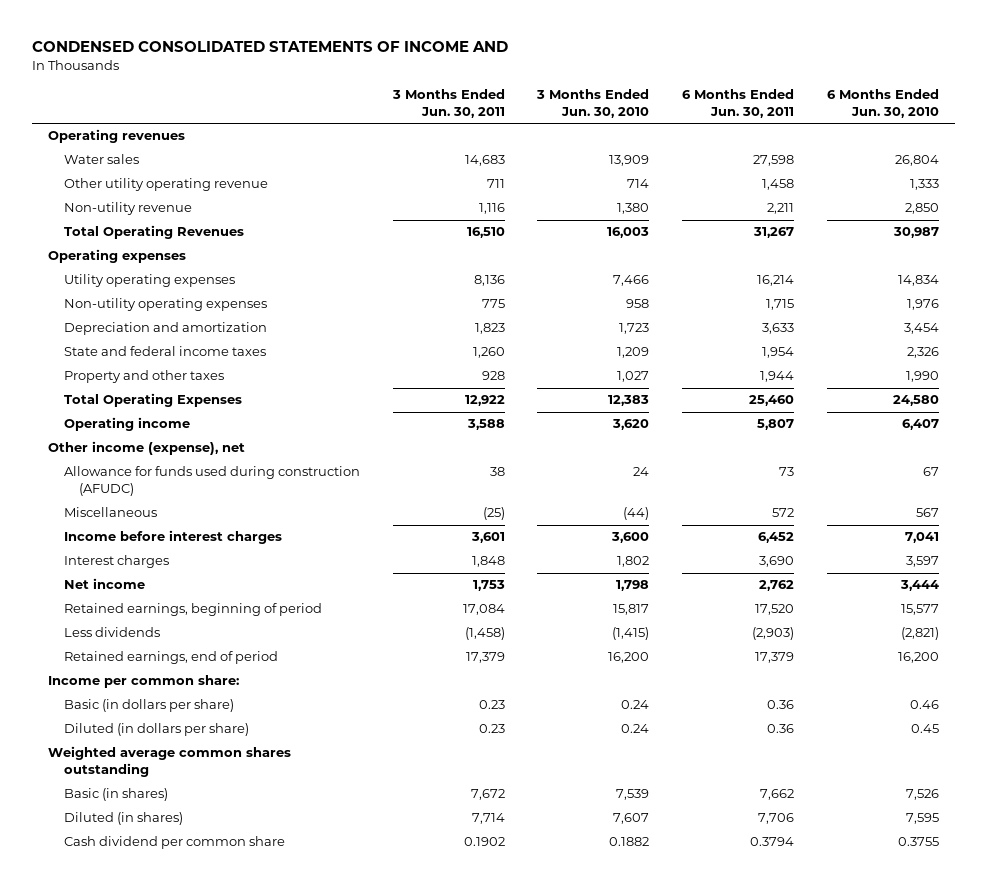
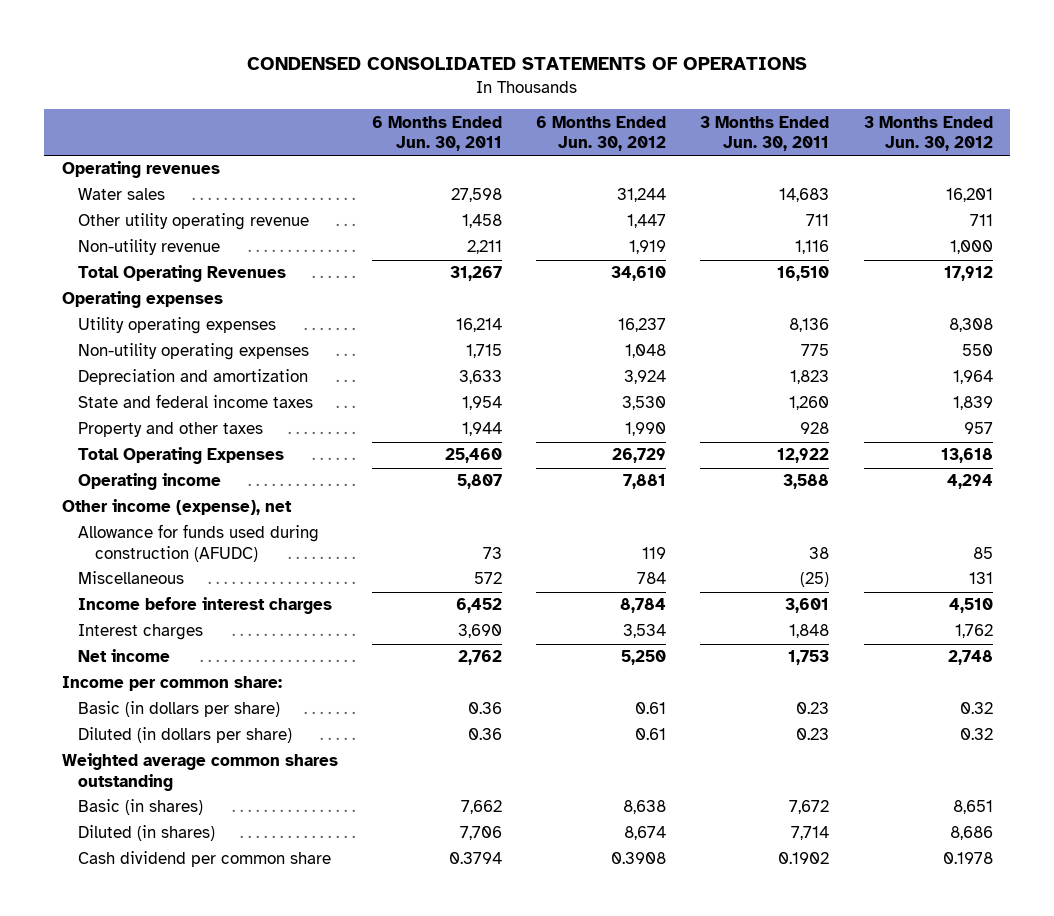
- CONDENSED CONSOLIDATED STATEMENTS OF INCOME AND
+ CONDENSED CONSOLIDATED STATEMENTS OF OPERATIONS
- | 3 Months Ended Jun. 30, 2011 | 3 Months Ended Jun. 30, 2010 | 6 Months Ended Jun. 30, 2011 | 6 Months Ended Jun. 30, 2010
+ | 6 Months Ended Jun. 30, 2011 | 6 Months Ended Jun. 30, 2012 | 3 Months Ended Jun. 30, 2011 | 3 Months Ended Jun. 30, 2012
- Retained earnings, beginning of period | 17,084 | 15,817 | 17,520 | 15,577
- Less dividends | (1,458) | (1,415) | (2,903) | (2,821)
- Retained earnings, end of period | 17,379 | 16,200 | 17,379 | 16,200

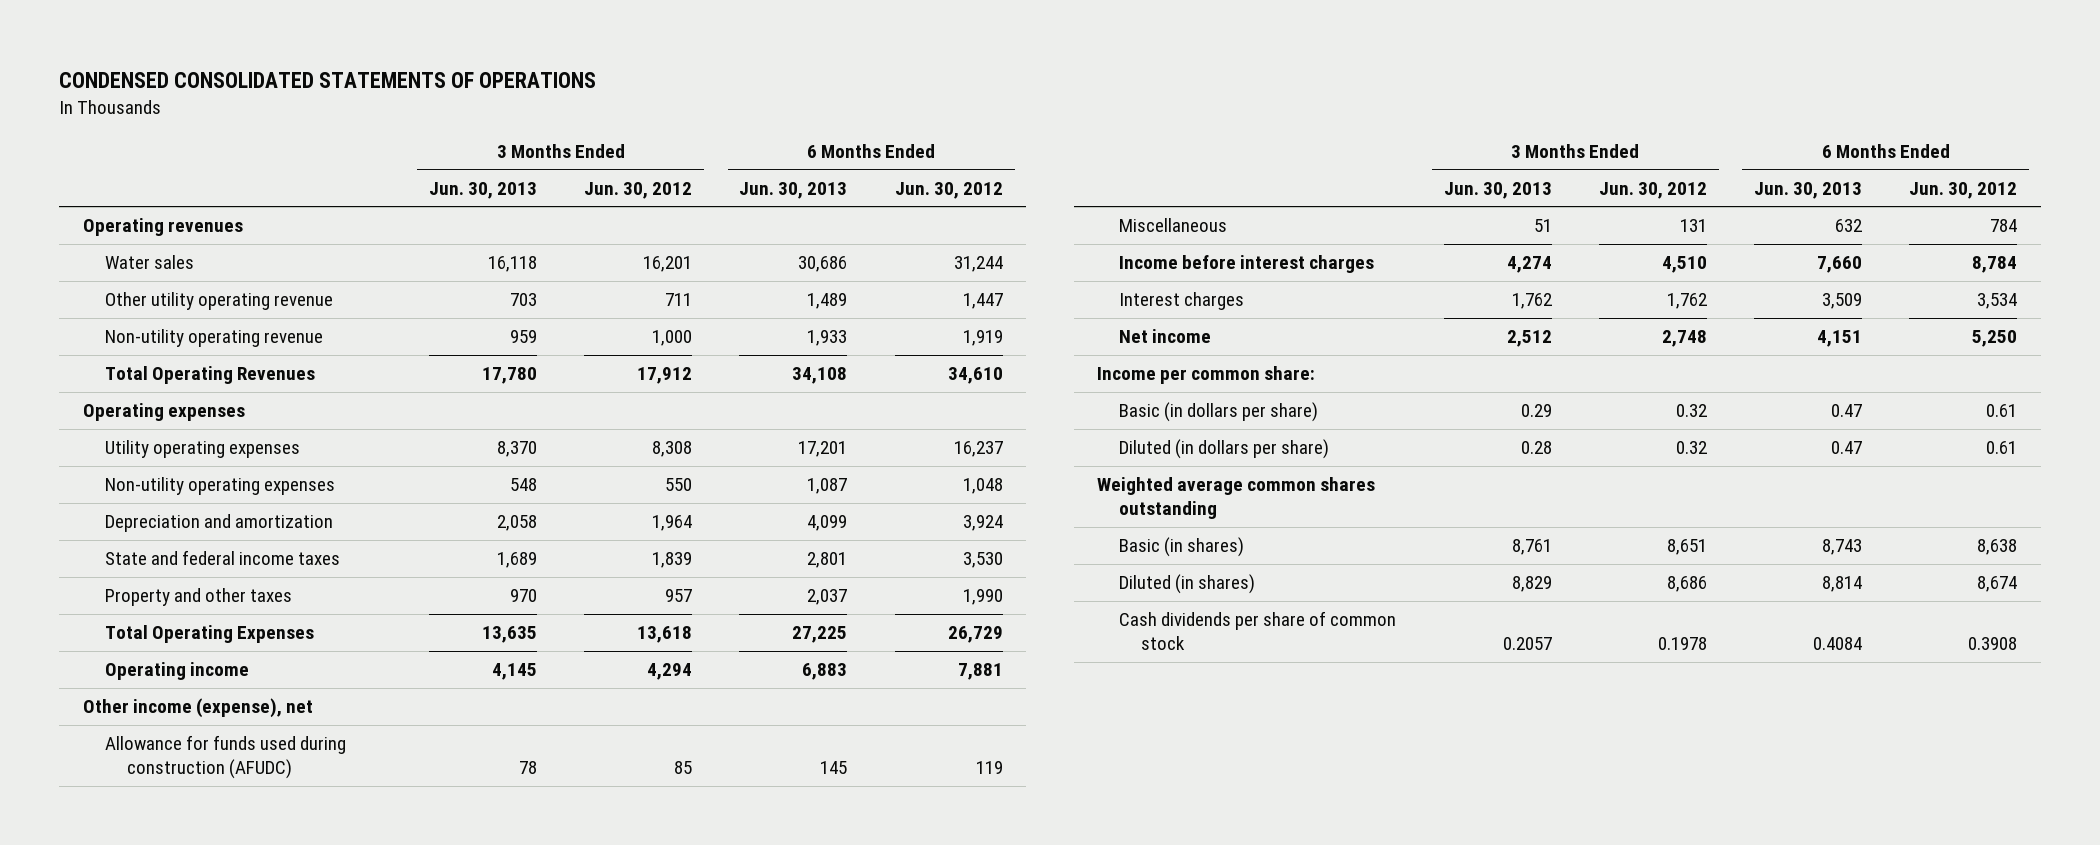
- | 6 Months Ended Jun. 30, 2011 | 6 Months Ended Jun. 30, 2012 | 3 Months Ended Jun. 30, 2011 | 3 Months Ended Jun. 30, 2012
+ | 3 Months Ended Jun. 30, 2013 | 3 Months Ended Jun. 30, 2012 | 6 Months Ended Jun. 30, 2013 | 6 Months Ended Jun. 30, 2012
- Non-utility revenue | 2,211 | 1,919 | 1,116 | 1,000
+ Non-utility operating revenue | 959 | 1,000 | 1,933 | 1,919
- Cash dividend per common share | 0.3794 | 0.3908 | 0.1902 | 0.1978
+ Cash dividends per share of common stock | 0.2057 | 0.1978 | 0.4084 | 0.3908

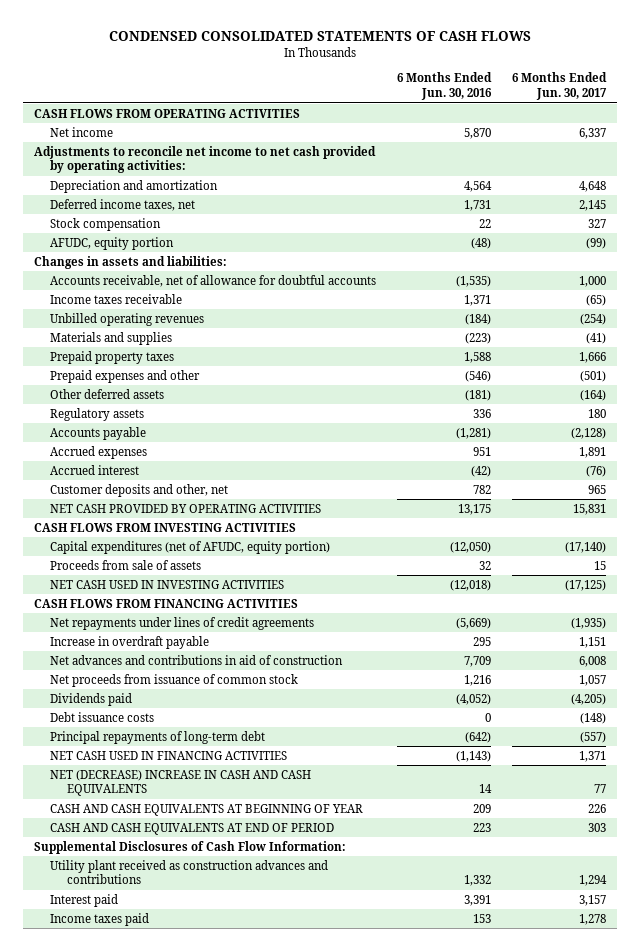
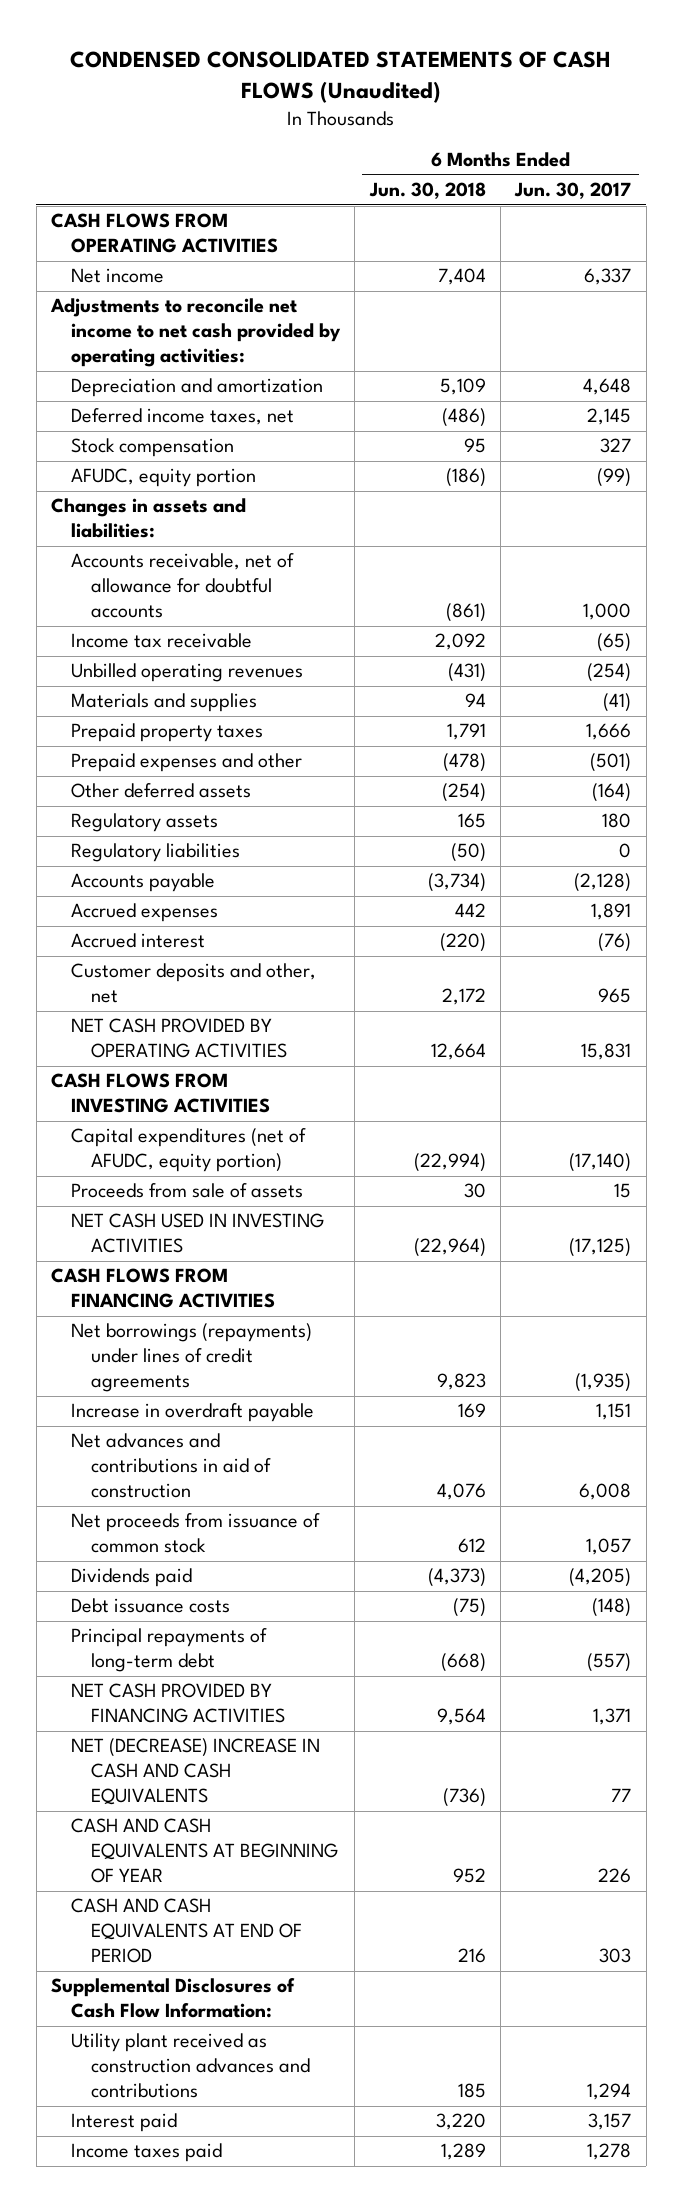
- CONDENSED CONSOLIDATED STATEMENTS OF CASH FLOWS
+ CONDENSED CONSOLIDATED STATEMENTS OF CASH FLOWS (Unaudited)
- | 6 Months Ended Jun. 30, 2016 | 6 Months Ended Jun. 30, 2017
+ | 6 Months Ended Jun. 30, 2018 | 6 Months Ended Jun. 30, 2017
- Income taxes receivable | 1,371 | (65)
+ Income tax receivable | 2,092 | (65)
+ Regulatory liabilities | (50) | 0
- Net repayments under lines of credit agreements | (5,669) | (1,935)
+ Net borrowings (repayments) under lines of credit agreements | 9,823 | (1,935)
- NET CASH USED IN FINANCING ACTIVITIES | (1,143) | 1,371
+ NET CASH PROVIDED BY FINANCING ACTIVITIES | 9,564 | 1,371

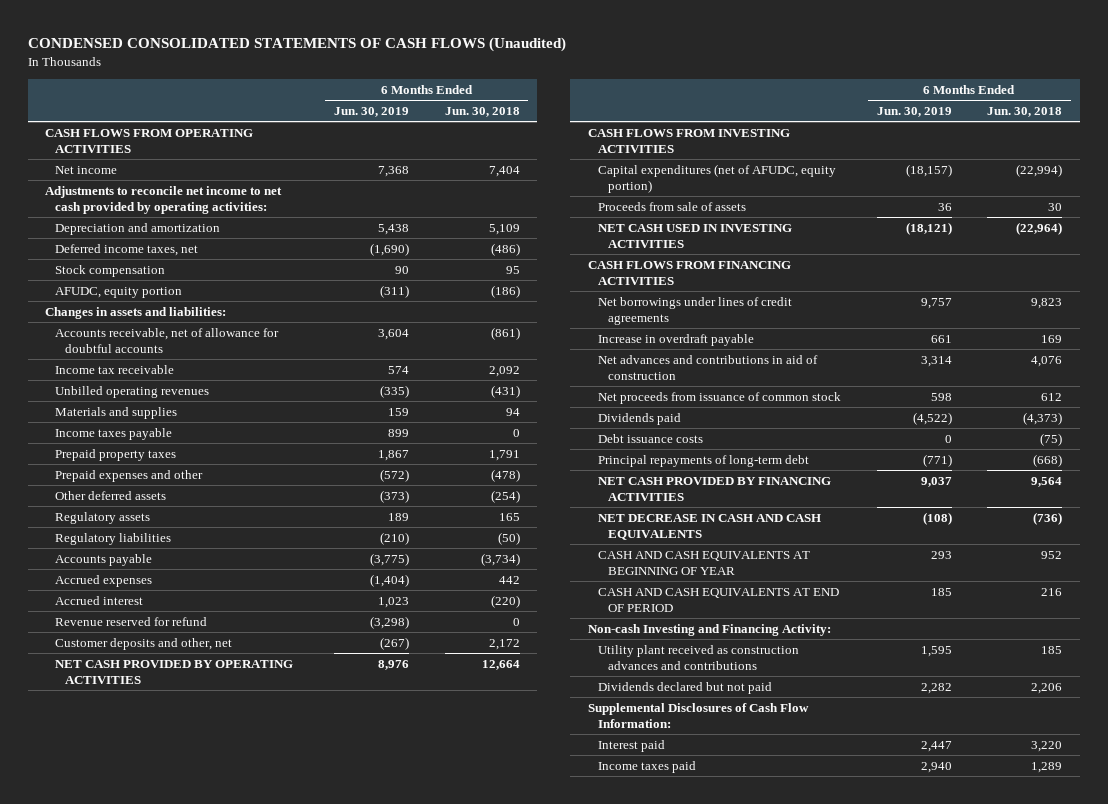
- | 6 Months Ended Jun. 30, 2018 | 6 Months Ended Jun. 30, 2017
+ | 6 Months Ended Jun. 30, 2019 | 6 Months Ended Jun. 30, 2018
+ Income taxes payable | 899 | 0
+ Revenue reserved for refund | (3,298) | 0
- Net borrowings (repayments) under lines of credit agreements | 9,823 | (1,935)
+ Net borrowings under lines of credit agreements | 9,757 | 9,823
- NET (DECREASE) INCREASE IN CASH AND CASH EQUIVALENTS | (736) | 77
+ NET DECREASE IN CASH AND CASH EQUIVALENTS | (108) | (736)
+ Non-cash Investing and Financing Activity:
+ Dividends declared but not paid | 2,282 | 2,206
moved down: Supplemental Disclosures of Cash Flow Information:

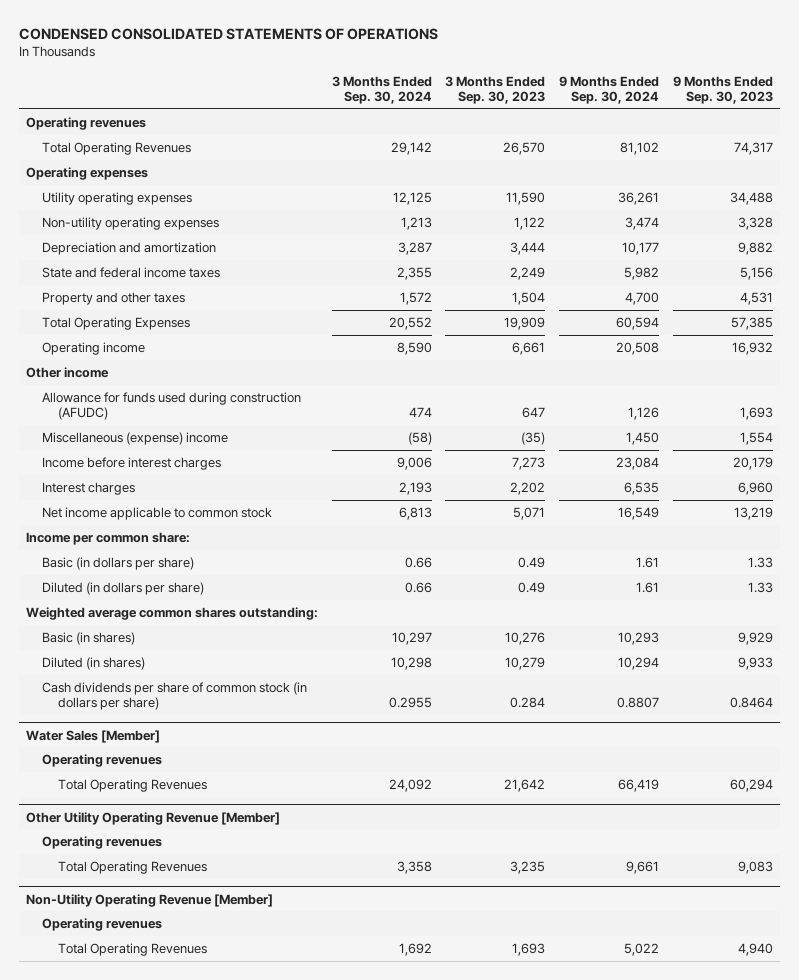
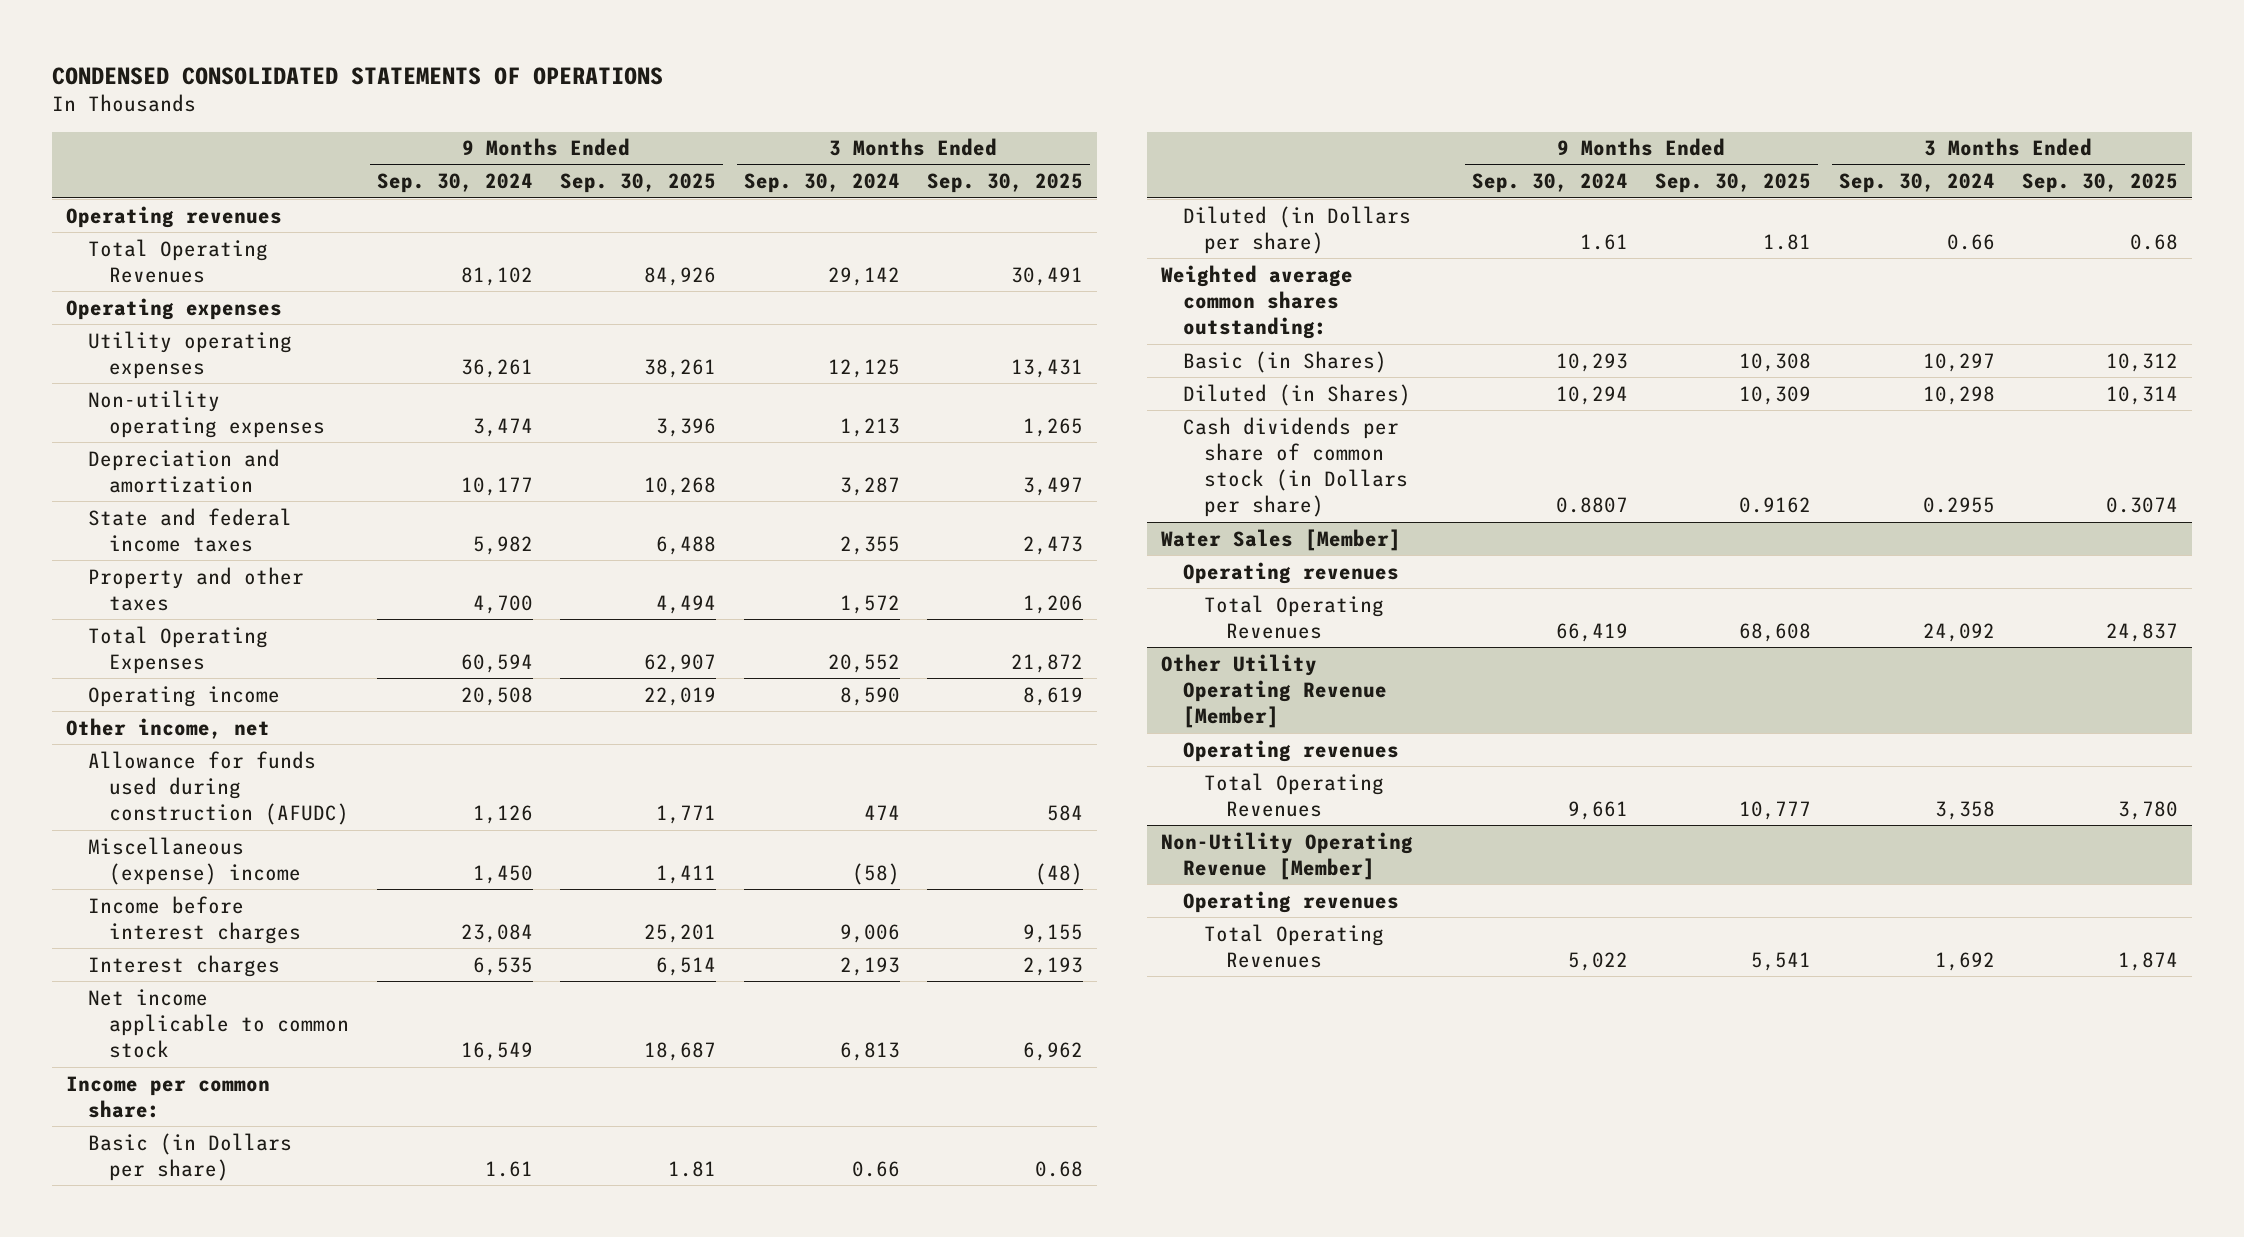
- | 3 Months Ended Sep. 30, 2024 | 3 Months Ended Sep. 30, 2023 | 9 Months Ended Sep. 30, 2024 | 9 Months Ended Sep. 30, 2023
+ | 9 Months Ended Sep. 30, 2024 | 9 Months Ended Sep. 30, 2025 | 3 Months Ended Sep. 30, 2024 | 3 Months Ended Sep. 30, 2025
- Other income
+ Other income, net
- Basic (in dollars per share) | 0.66 | 0.49 | 1.61 | 1.33
- Diluted (in dollars per share) | 0.66 | 0.49 | 1.61 | 1.33
+ Basic (in Dollars per share) | 1.61 | 1.81 | 0.66 | 0.68
+ Diluted (in Dollars per share) | 1.61 | 1.81 | 0.66 | 0.68
- Basic (in shares) | 10,297 | 10,276 | 10,293 | 9,929
- Diluted (in shares) | 10,298 | 10,279 | 10,294 | 9,933
- Cash dividends per share of common stock (in dollars per share) | 0.2955 | 0.284 | 0.8807 | 0.8464
+ Basic (in Shares) | 10,293 | 10,308 | 10,297 | 10,312
+ Diluted (in Shares) | 10,294 | 10,309 | 10,298 | 10,314
+ Cash dividends per share of common stock (in Dollars per share) | 0.8807 | 0.9162 | 0.2955 | 0.3074

